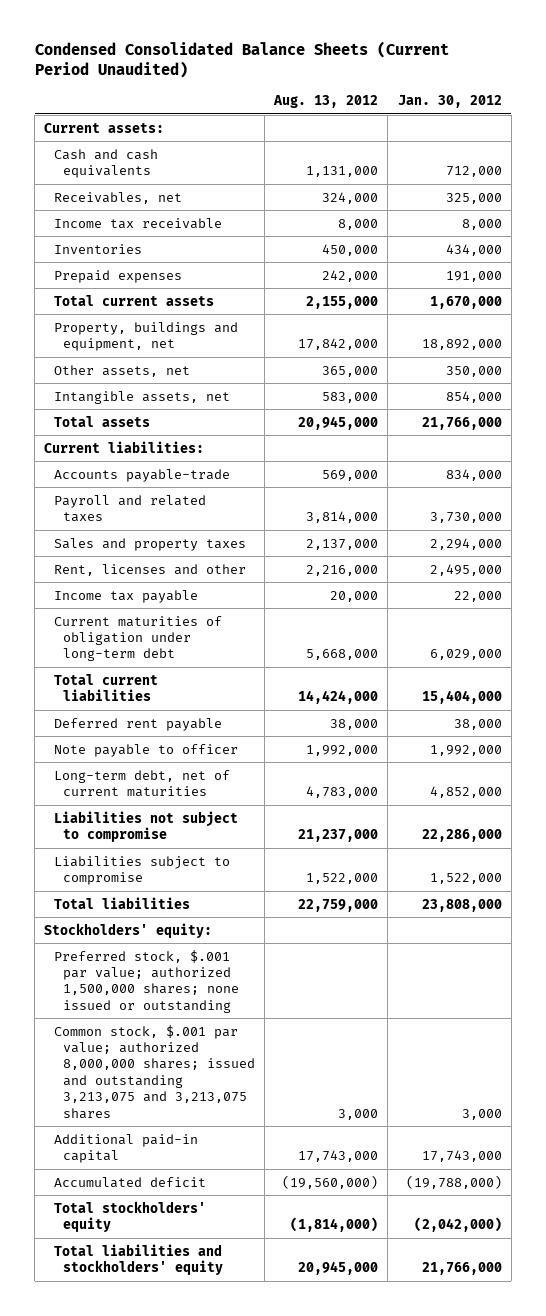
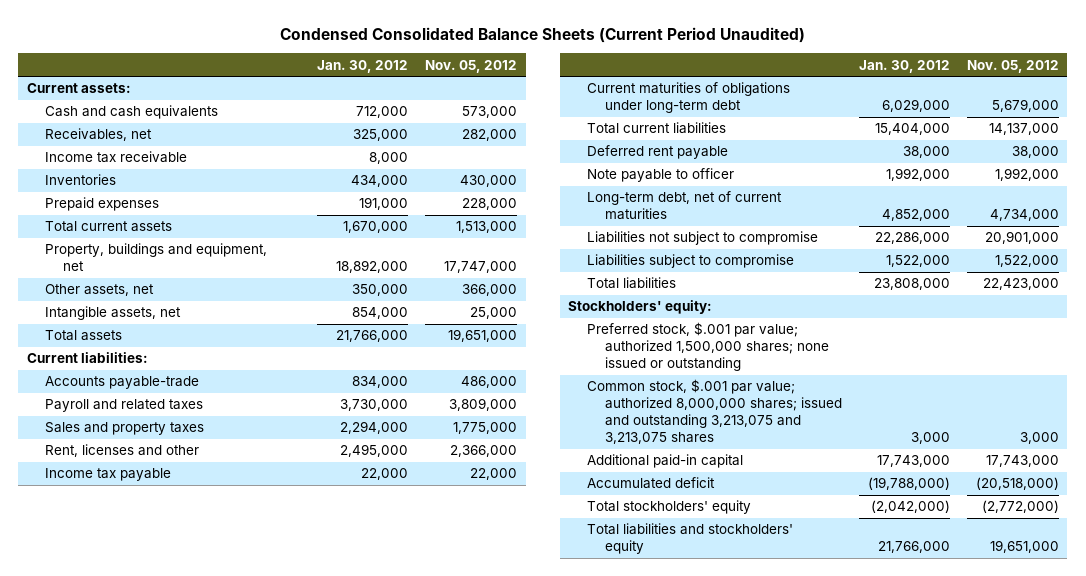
- | Aug. 13, 2012 | Jan. 30, 2012
+ | Jan. 30, 2012 | Nov. 05, 2012
- Current maturities of obligation under long-term debt | 5,668,000 | 6,029,000
+ Current maturities of obligations under long-term debt | 6,029,000 | 5,679,000

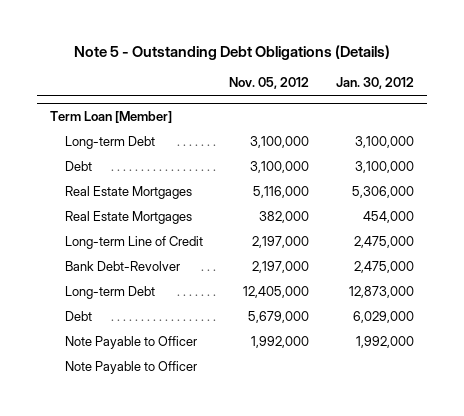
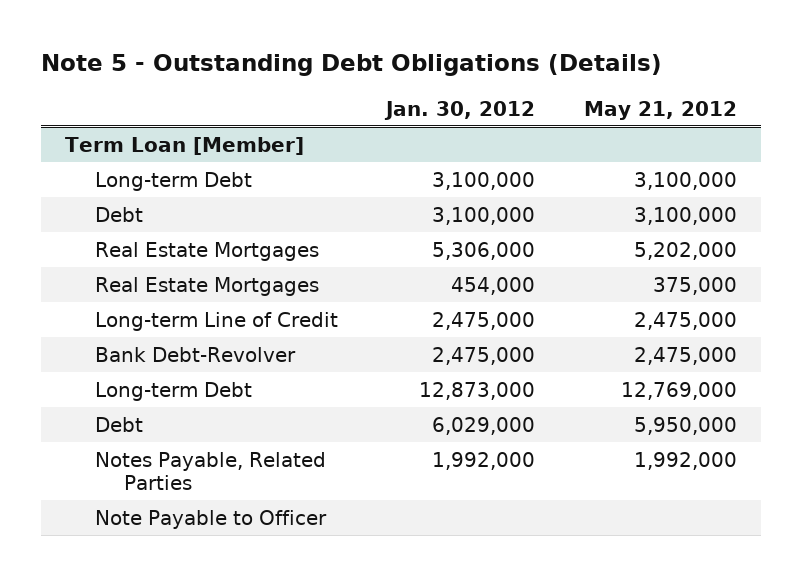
- | Nov. 05, 2012 | Jan. 30, 2012
+ | Jan. 30, 2012 | May 21, 2012
@ Term Loan [Member]
- Note Payable to Officer | 1,992,000 | 1,992,000
+ Notes Payable, Related Parties | 1,992,000 | 1,992,000

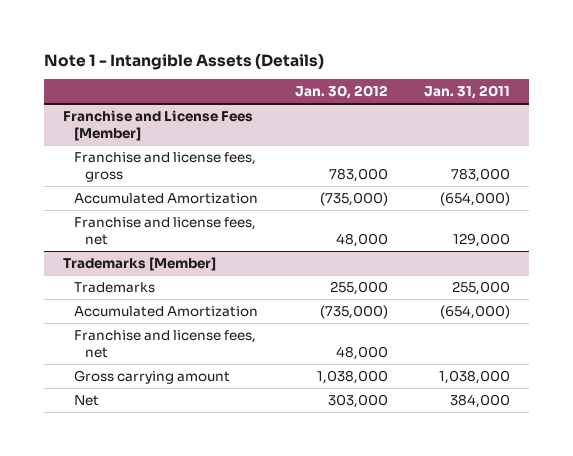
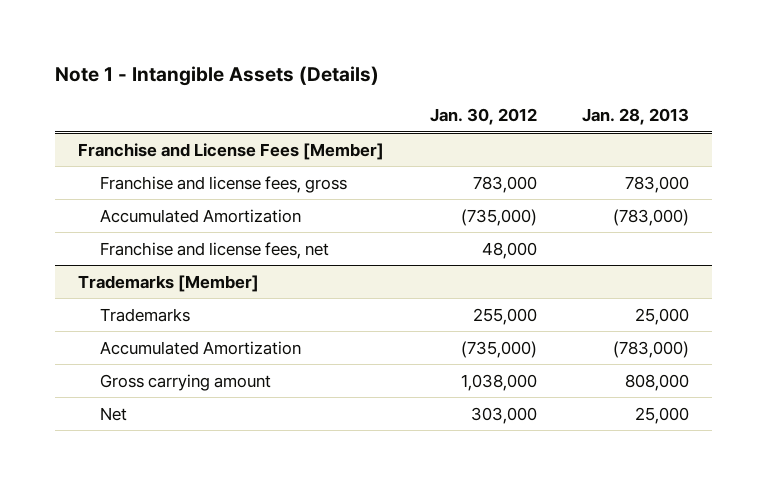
- | Jan. 30, 2012 | Jan. 31, 2011
+ | Jan. 30, 2012 | Jan. 28, 2013
@ Trademarks [Member]
- Franchise and license fees, net | 48,000 |

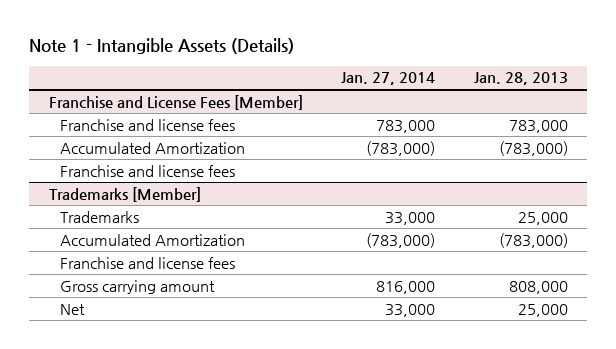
- | Jan. 30, 2012 | Jan. 28, 2013
+ | Jan. 27, 2014 | Jan. 28, 2013
@ Franchise and License Fees [Member]
- Franchise and license fees, gross | 783,000 | 783,000
+ Franchise and license fees | 783,000 | 783,000
- Franchise and license fees, net | 48,000 |
+ Franchise and license fees
@ Trademarks [Member]
+ Franchise and license fees

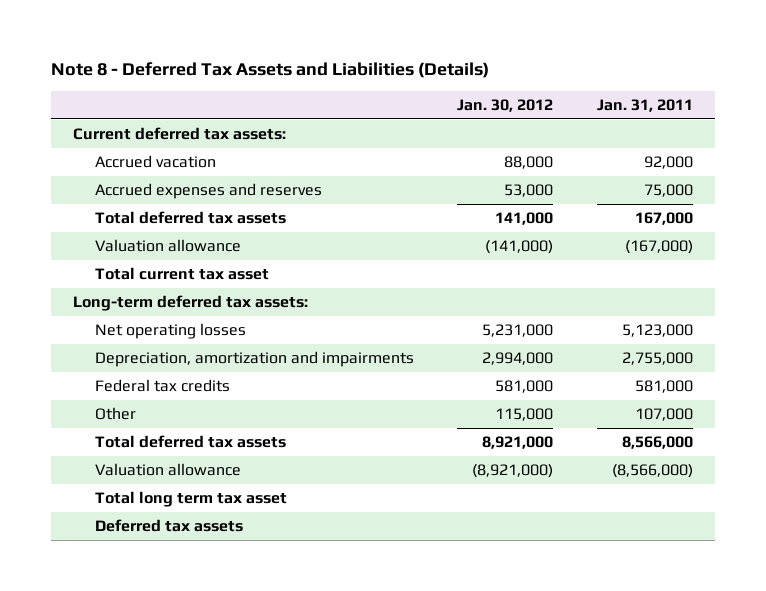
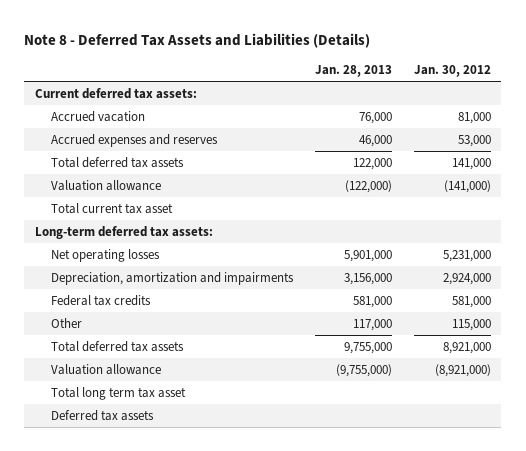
- | Jan. 30, 2012 | Jan. 31, 2011
+ | Jan. 28, 2013 | Jan. 30, 2012
- Accrued vacation | 88,000 | 92,000
+ Accrued vacation | 76,000 | 81,000
- Depreciation, amortization and impairments | 2,994,000 | 2,755,000
+ Depreciation, amortization and impairments | 3,156,000 | 2,924,000

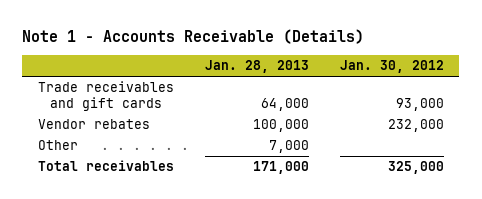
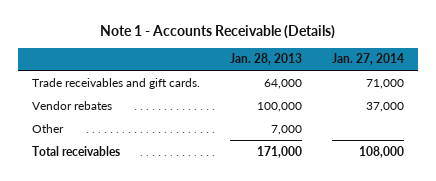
- | Jan. 28, 2013 | Jan. 30, 2012
+ | Jan. 28, 2013 | Jan. 27, 2014
- Trade receivables and gift cards | 64,000 | 93,000
+ Trade receivables and gift cards. | 64,000 | 71,000

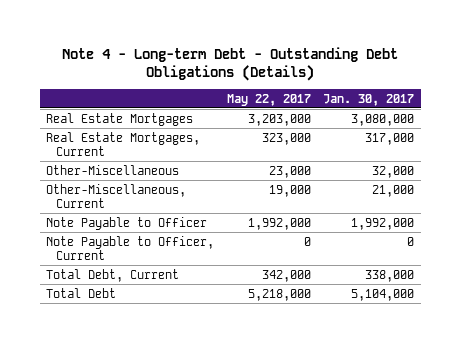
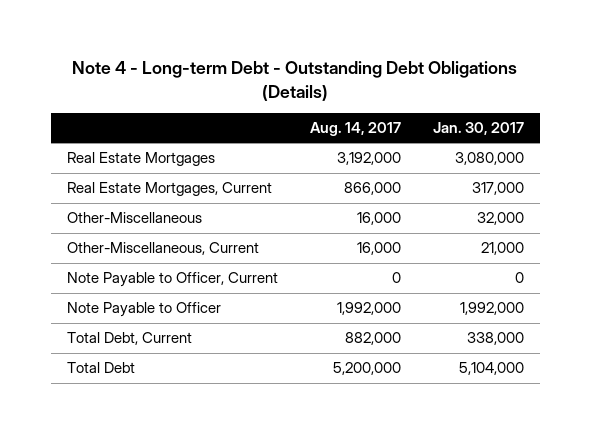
- | May 22, 2017 | Jan. 30, 2017
+ | Aug. 14, 2017 | Jan. 30, 2017
moved down: Note Payable to Officer | 1,992,000 | 1,992,000

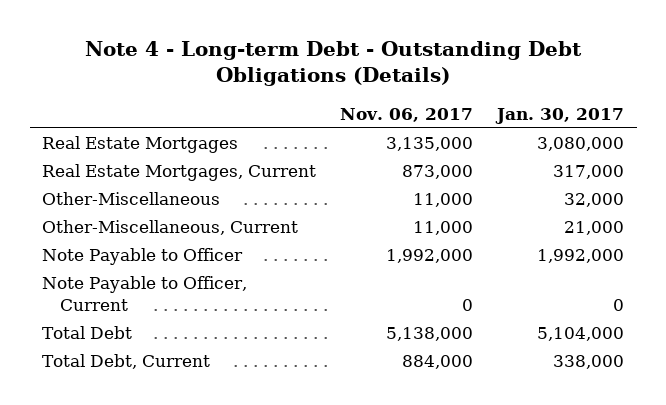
- | Aug. 14, 2017 | Jan. 30, 2017
+ | Nov. 06, 2017 | Jan. 30, 2017
moved down: Note Payable to Officer, Current | 0 | 0
moved down: Total Debt, Current | 884,000 | 338,000

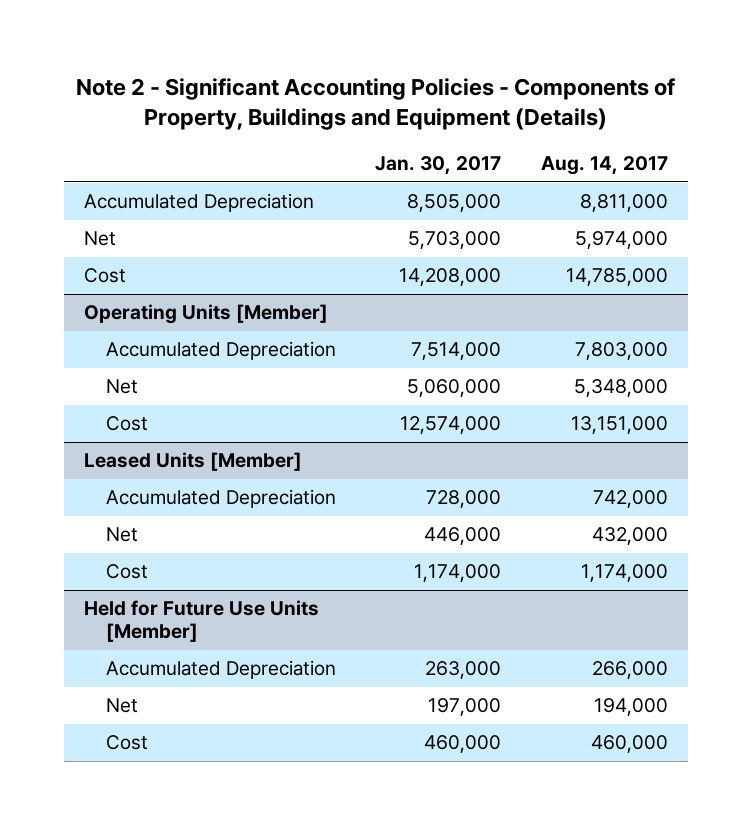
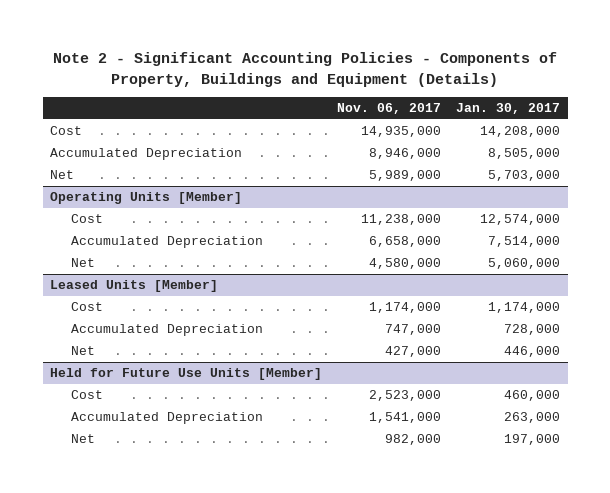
- | Jan. 30, 2017 | Aug. 14, 2017
+ | Nov. 06, 2017 | Jan. 30, 2017
moved up: Cost | 14,935,000 | 14,208,000
@ Operating Units [Member]
moved up: Cost | 11,238,000 | 12,574,000
@ Leased Units [Member]
moved up: Cost | 1,174,000 | 1,174,000
@ Held for Future Use Units [Member]
moved up: Cost | 2,523,000 | 460,000

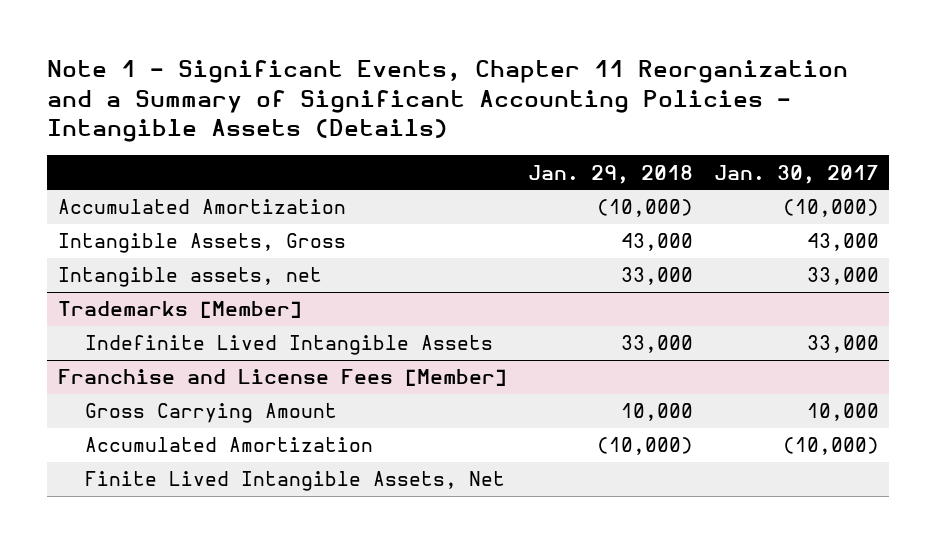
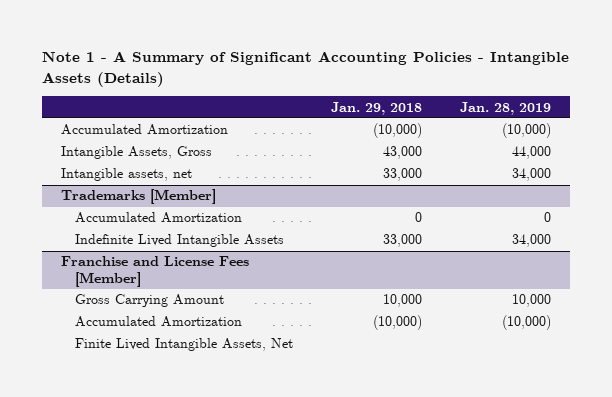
- Note 1 - Significant Events, Chapter 11 Reorganization and a Summary of Significant Accounting Policies - Intangible Assets (Details)
+ Note 1 - A Summary of Significant Accounting Policies - Intangible Assets (Details)
- | Jan. 29, 2018 | Jan. 30, 2017
+ | Jan. 29, 2018 | Jan. 28, 2019
@ Trademarks [Member]
+ Accumulated Amortization | 0 | 0

